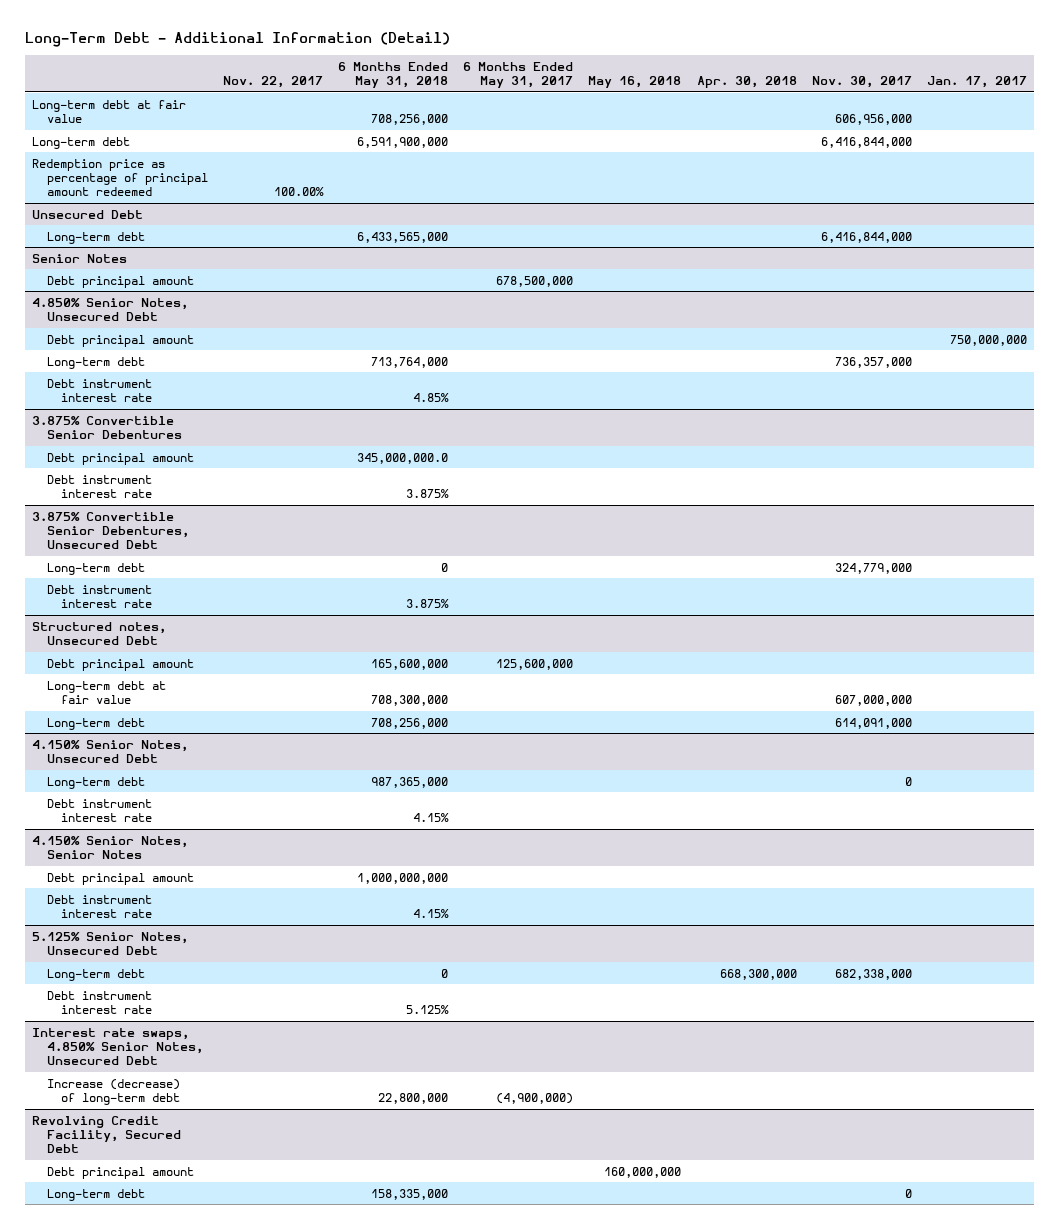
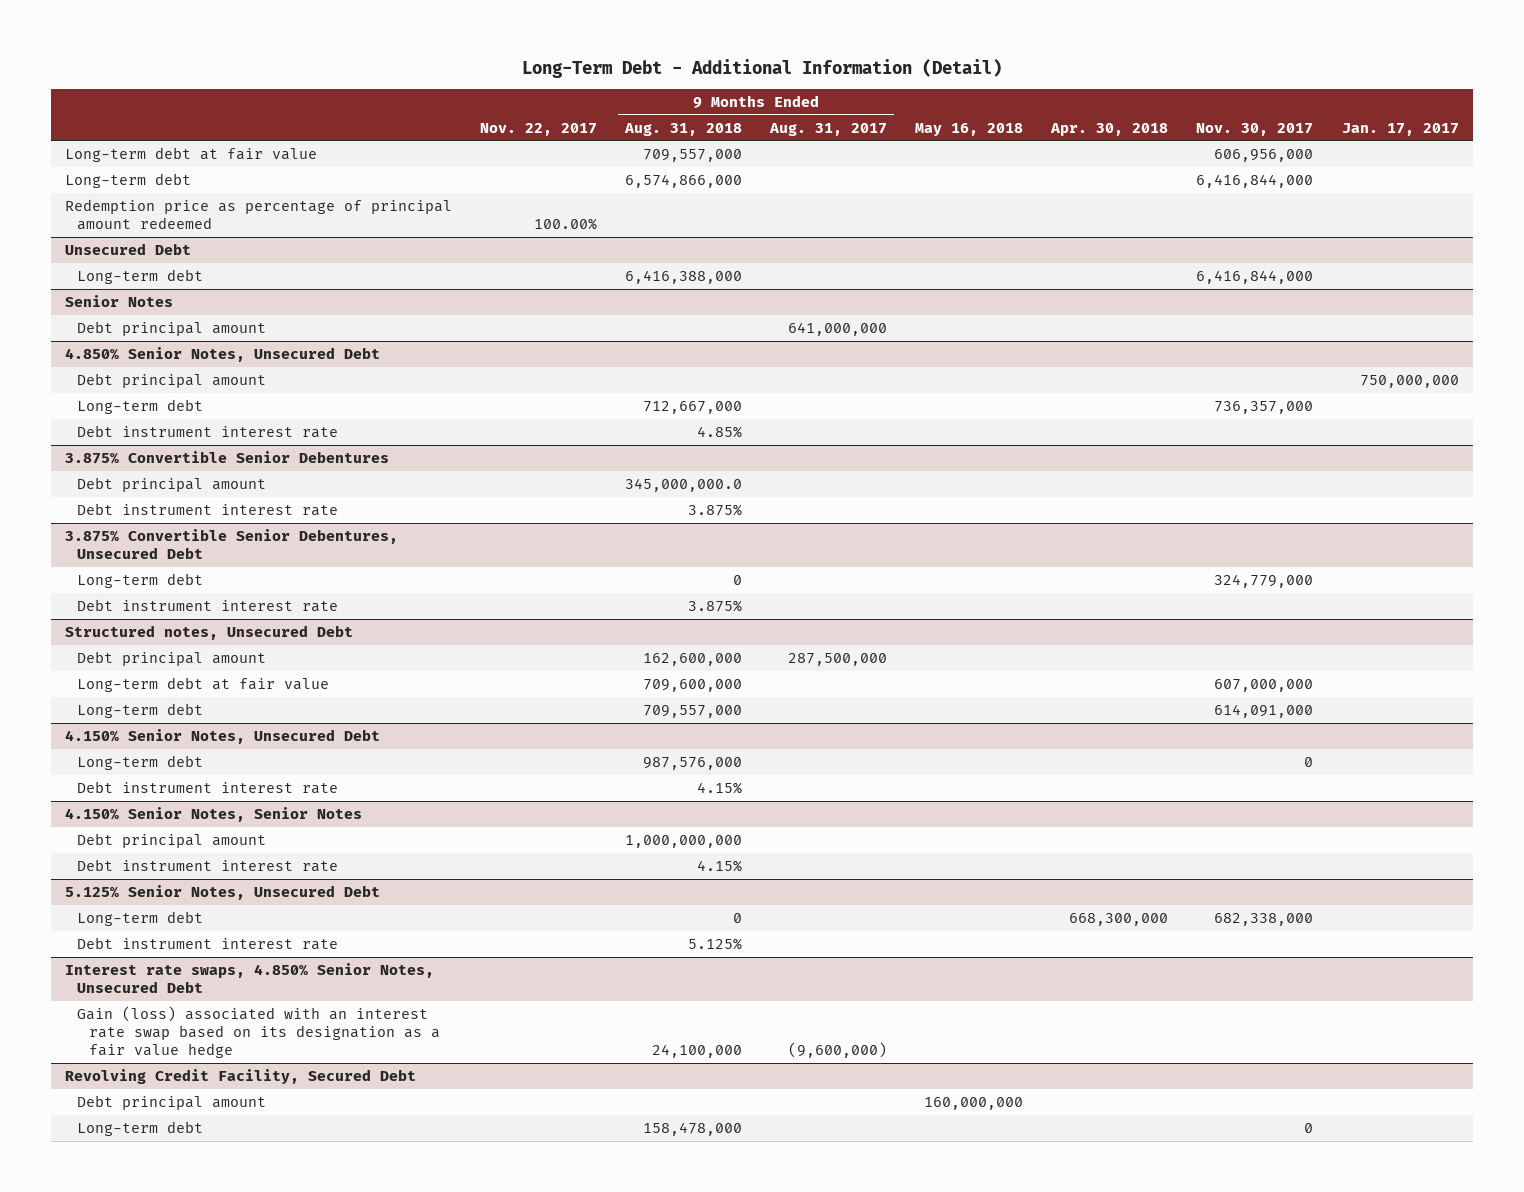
- | Nov. 22, 2017 | 6 Months Ended May 31, 2018 | 6 Months Ended May 31, 2017 | May 16, 2018 | Apr. 30, 2018 | Nov. 30, 2017 | Jan. 17, 2017
+ | Nov. 22, 2017 | 9 Months Ended Aug. 31, 2018 | 9 Months Ended Aug. 31, 2017 | May 16, 2018 | Apr. 30, 2018 | Nov. 30, 2017 | Jan. 17, 2017
@ Interest rate swaps, 4.850% Senior Notes, Unsecured Debt
- Increase (decrease) of long-term debt | | 22,800,000 | (4,900,000) | | | |
+ Gain (loss) associated with an interest rate swap based on its designation as a fair value hedge | | 24,100,000 | (9,600,000) | | | |

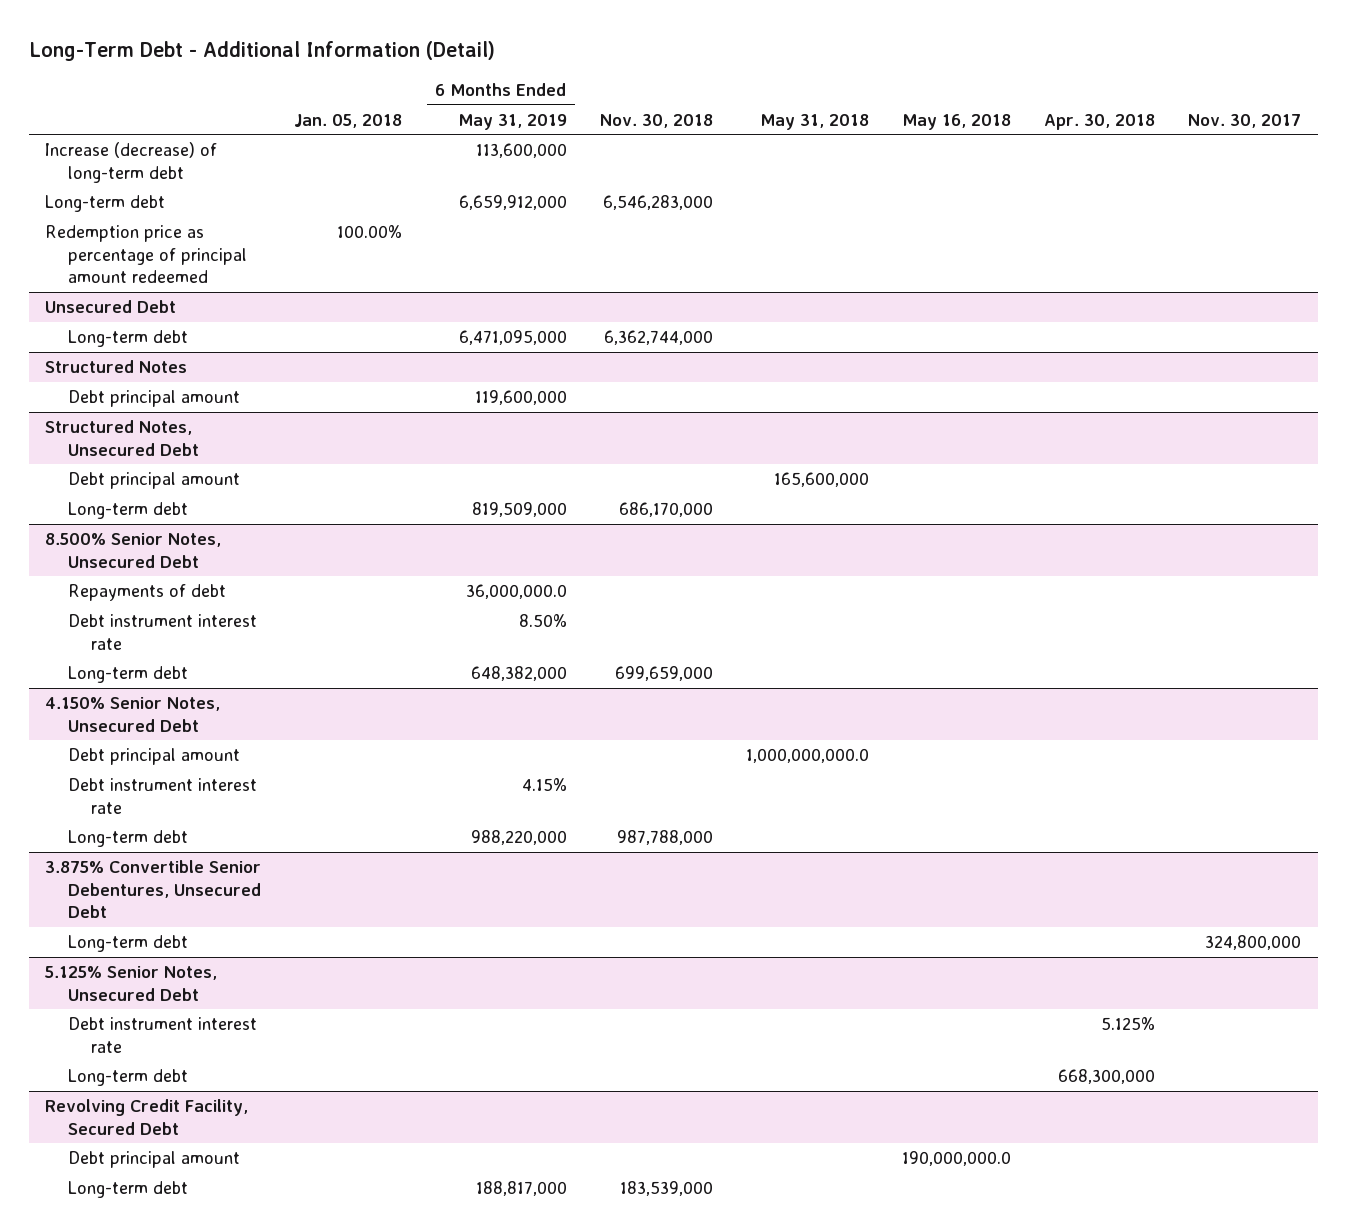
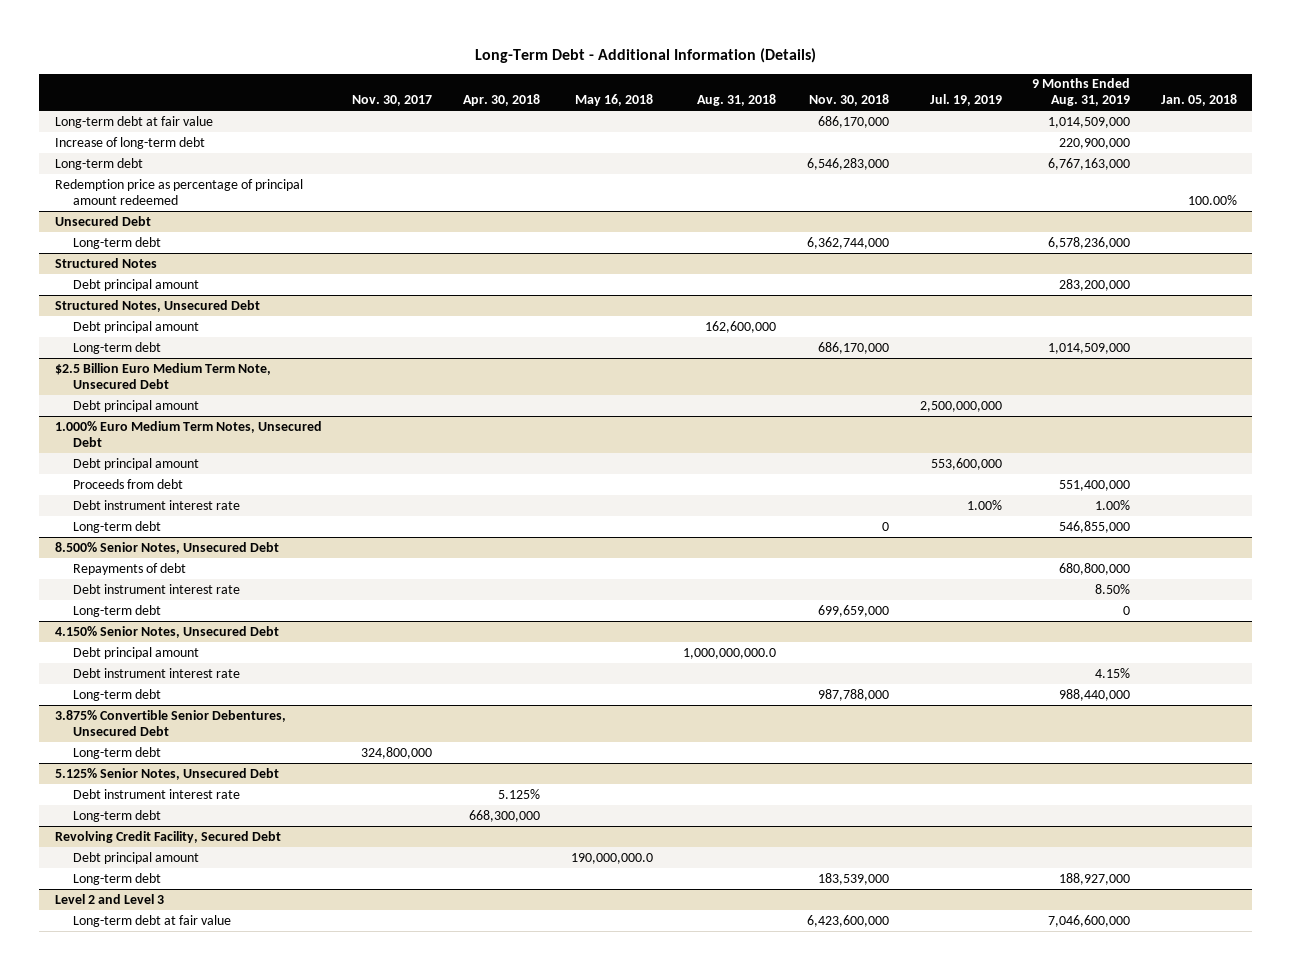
- Long-Term Debt - Additional Information (Detail)
+ Long-Term Debt - Additional Information (Details)
- | Jan. 05, 2018 | 6 Months Ended May 31, 2019 | Nov. 30, 2018 | May 31, 2018 | May 16, 2018 | Apr. 30, 2018 | Nov. 30, 2017
+ | Nov. 30, 2017 | Apr. 30, 2018 | May 16, 2018 | Aug. 31, 2018 | Nov. 30, 2018 | Jul. 19, 2019 | 9 Months Ended Aug. 31, 2019 | Jan. 05, 2018
- Increase (decrease) of long-term debt | | 113,600,000 | | | | |
+ Long-term debt at fair value | | | | | 686,170,000 | | 1,014,509,000 |
+ Increase of long-term debt | | | | | | | 220,900,000 |
+ $2.5 Billion Euro Medium Term Note, Unsecured Debt
+ Debt principal amount | | | | | | 2,500,000,000 | |
+ 1.000% Euro Medium Term Notes, Unsecured Debt
+ Debt principal amount | | | | | | 553,600,000 | |
+ Proceeds from debt | | | | | | | 551,400,000 |
+ Debt instrument interest rate | | | | | | 1.00% | 1.00% |
+ Long-term debt | | | | | 0 | | 546,855,000 |
+ Level 2 and Level 3
+ Long-term debt at fair value | | | | | 6,423,600,000 | | 7,046,600,000 |

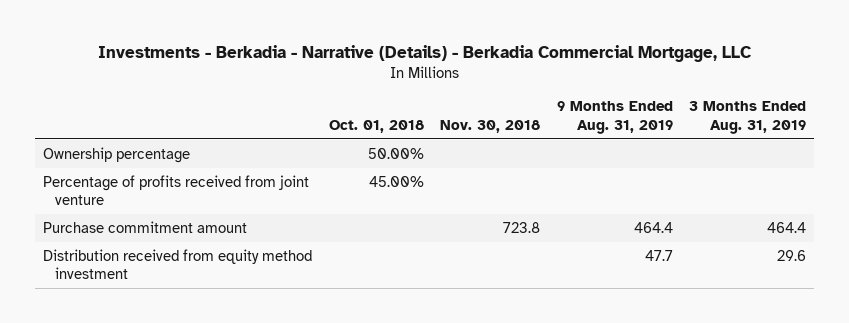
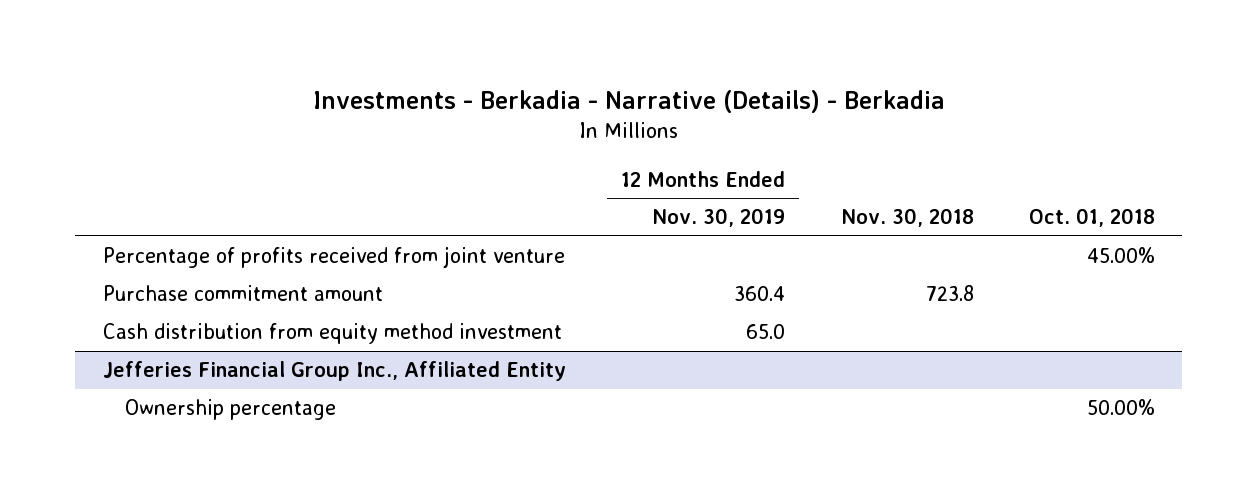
- Investments - Berkadia - Narrative (Details) - Berkadia Commercial Mortgage, LLC
+ Investments - Berkadia - Narrative (Details) - Berkadia
- | Oct. 01, 2018 | Nov. 30, 2018 | 9 Months Ended Aug. 31, 2019 | 3 Months Ended Aug. 31, 2019
+ | 12 Months Ended Nov. 30, 2019 | Nov. 30, 2018 | Oct. 01, 2018
- Ownership percentage | 50.00% | | |
- Distribution received from equity method investment | | | 47.7 | 29.6
+ Cash distribution from equity method investment | 65.0 | |
+ Jefferies Financial Group Inc., Affiliated Entity
+ Ownership percentage | | | 50.00%

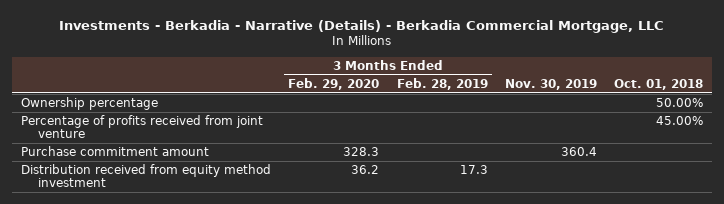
- Investments - Berkadia - Narrative (Details) - Berkadia
+ Investments - Berkadia - Narrative (Details) - Berkadia Commercial Mortgage, LLC
- | 12 Months Ended Nov. 30, 2019 | Nov. 30, 2018 | Oct. 01, 2018
+ | 3 Months Ended Feb. 29, 2020 | 3 Months Ended Feb. 28, 2019 | Nov. 30, 2019 | Oct. 01, 2018
+ Ownership percentage | | | | 50.00%
- Cash distribution from equity method investment | 65.0 | |
- Jefferies Financial Group Inc., Affiliated Entity
- Ownership percentage | | | 50.00%
+ Distribution received from equity method investment | 36.2 | 17.3 | |

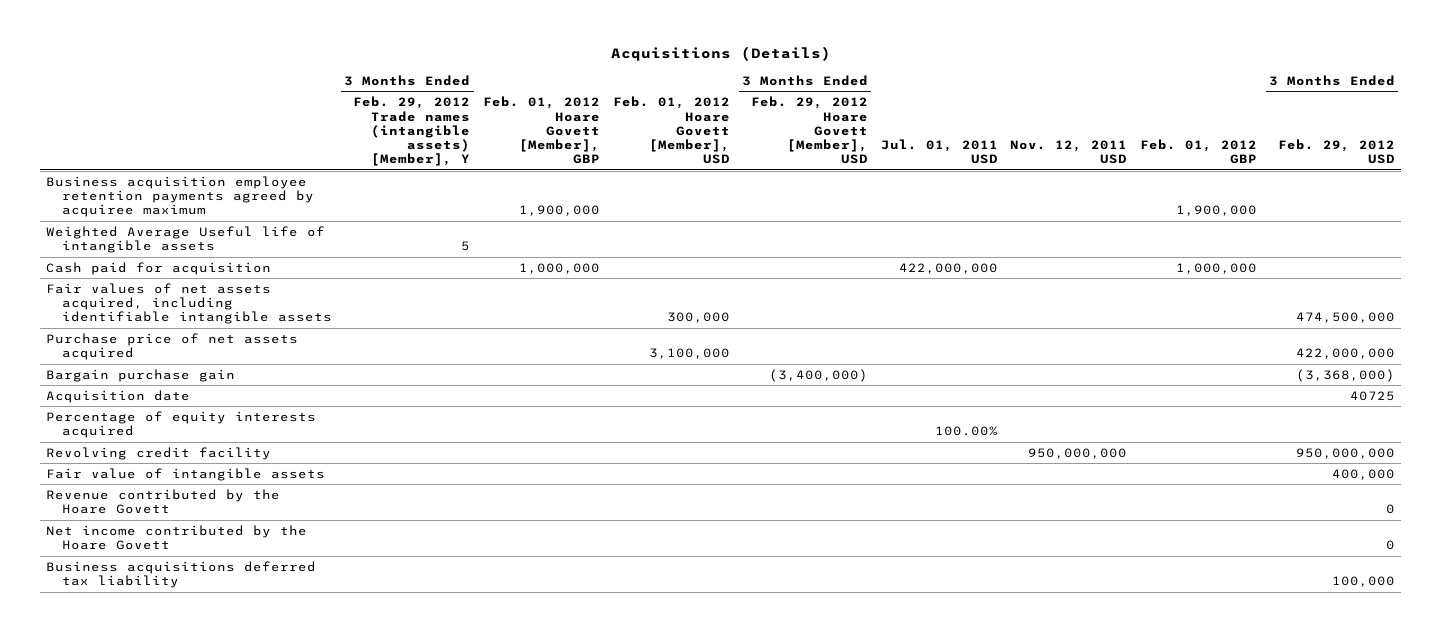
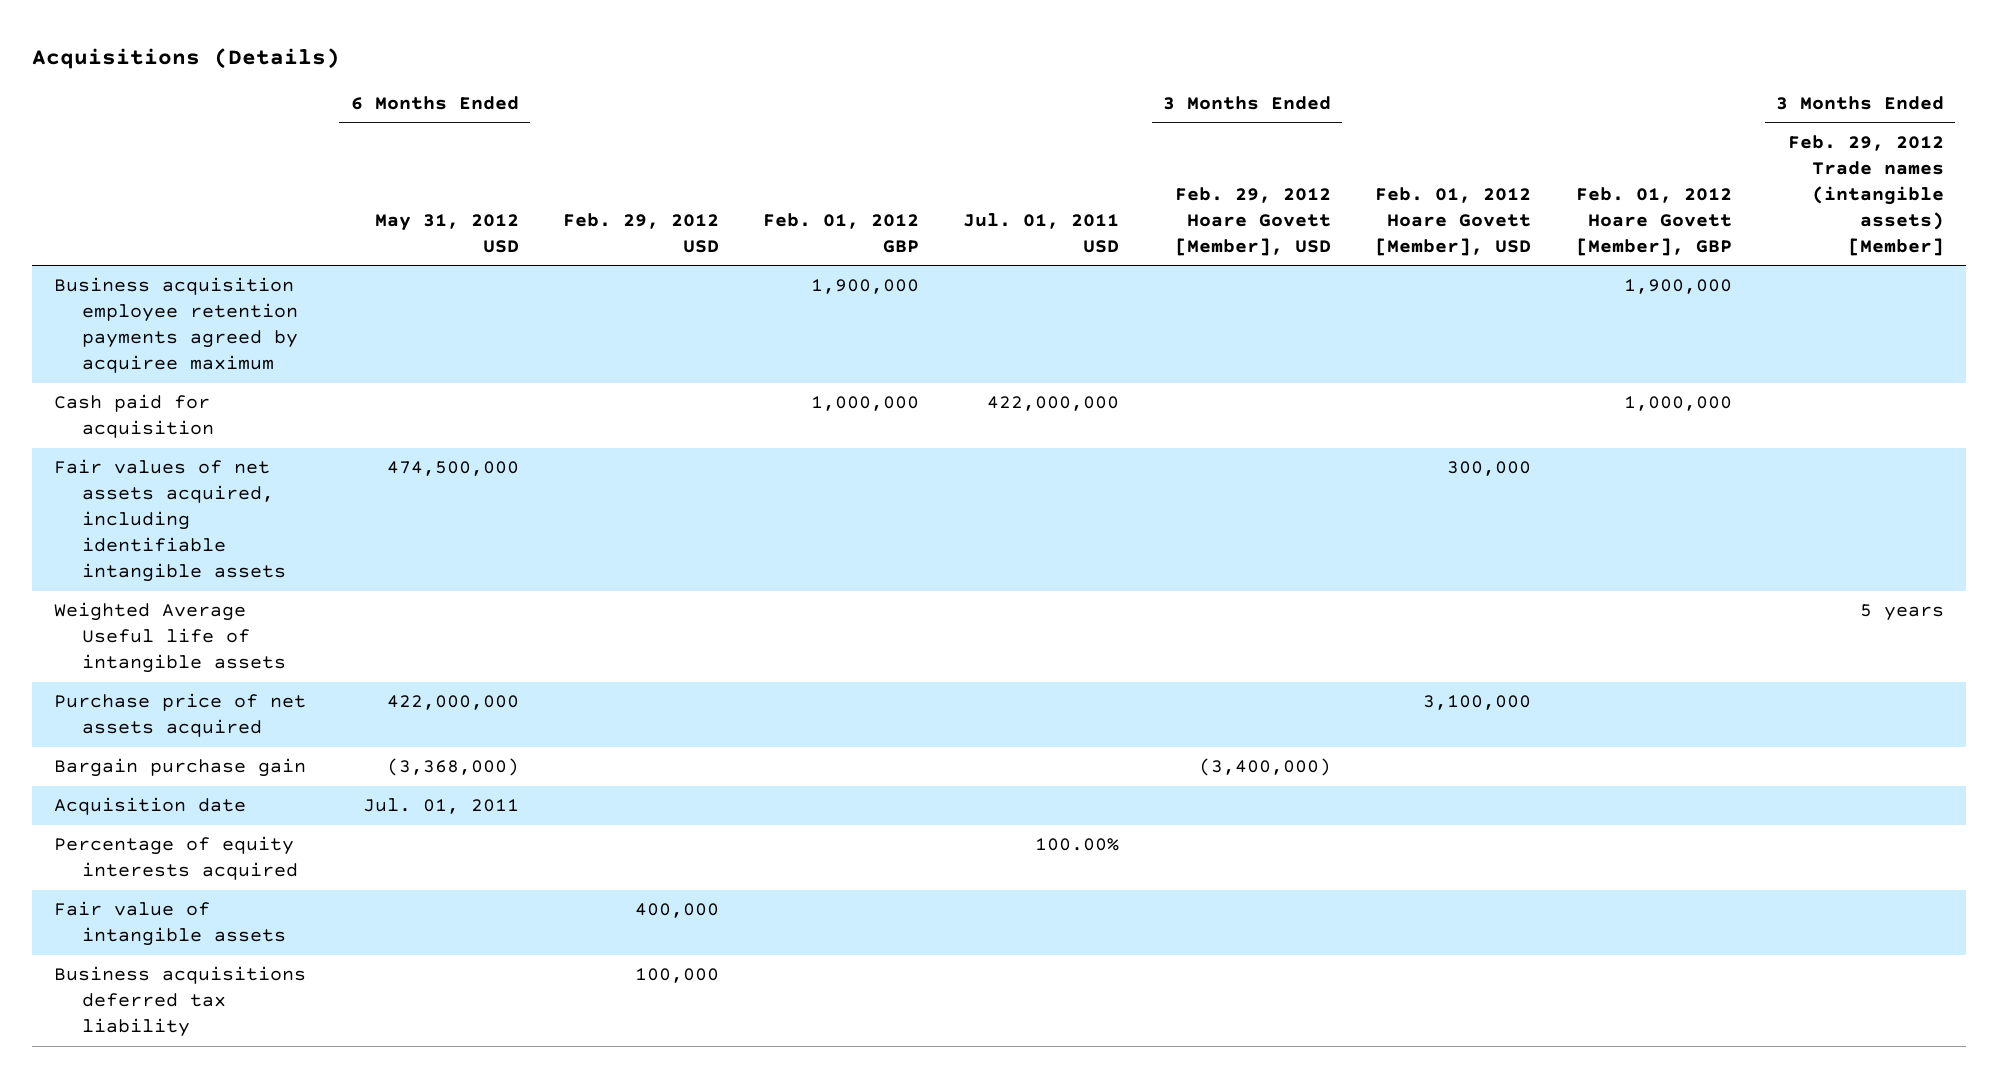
- | 3 Months Ended Feb. 29, 2012 Trade names (intangible assets) [Member], Y | Feb. 01, 2012 Hoare Govett [Member], GBP | Feb. 01, 2012 Hoare Govett [Member], USD | 3 Months Ended Feb. 29, 2012 Hoare Govett [Member], USD | Jul. 01, 2011 USD | Nov. 12, 2011 USD | Feb. 01, 2012 GBP | 3 Months Ended Feb. 29, 2012 USD
+ | 6 Months Ended May 31, 2012 USD | Feb. 29, 2012 USD | Feb. 01, 2012 GBP | Jul. 01, 2011 USD | 3 Months Ended Feb. 29, 2012 Hoare Govett [Member], USD | Feb. 01, 2012 Hoare Govett [Member], USD | Feb. 01, 2012 Hoare Govett [Member], GBP | 3 Months Ended Feb. 29, 2012 Trade names (intangible assets) [Member]
moved down: Weighted Average Useful life of intangible assets | | | | | | | | 5 years
- Revolving credit facility | | | | | | 950,000,000 | | 950,000,000
- Revenue contributed by the Hoare Govett | | | | | | | | 0
- Net income contributed by the Hoare Govett | | | | | | | | 0

